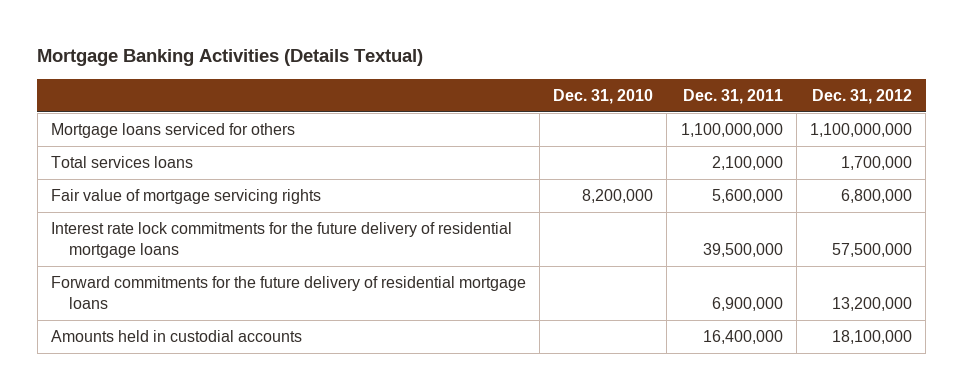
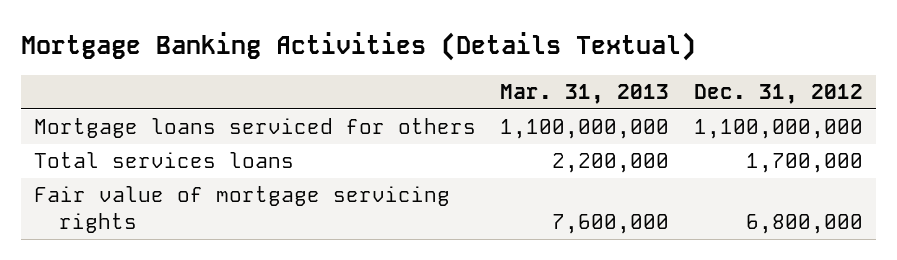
- | Dec. 31, 2010 | Dec. 31, 2011 | Dec. 31, 2012
+ | Mar. 31, 2013 | Dec. 31, 2012
- Interest rate lock commitments for the future delivery of residential mortgage loans | | 39,500,000 | 57,500,000
- Forward commitments for the future delivery of residential mortgage loans | | 6,900,000 | 13,200,000
- Amounts held in custodial accounts | | 16,400,000 | 18,100,000

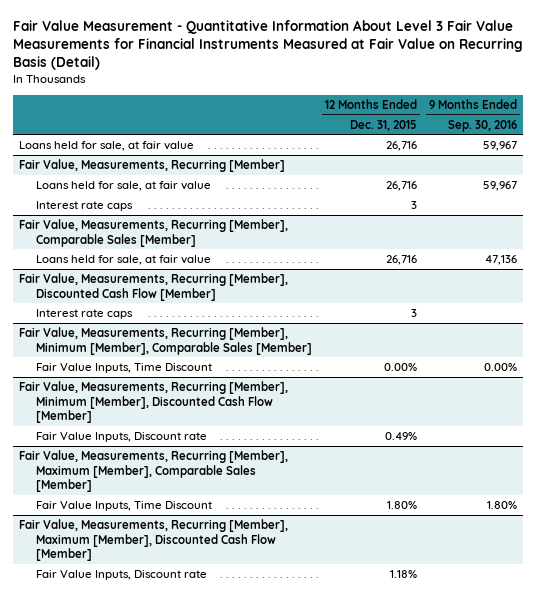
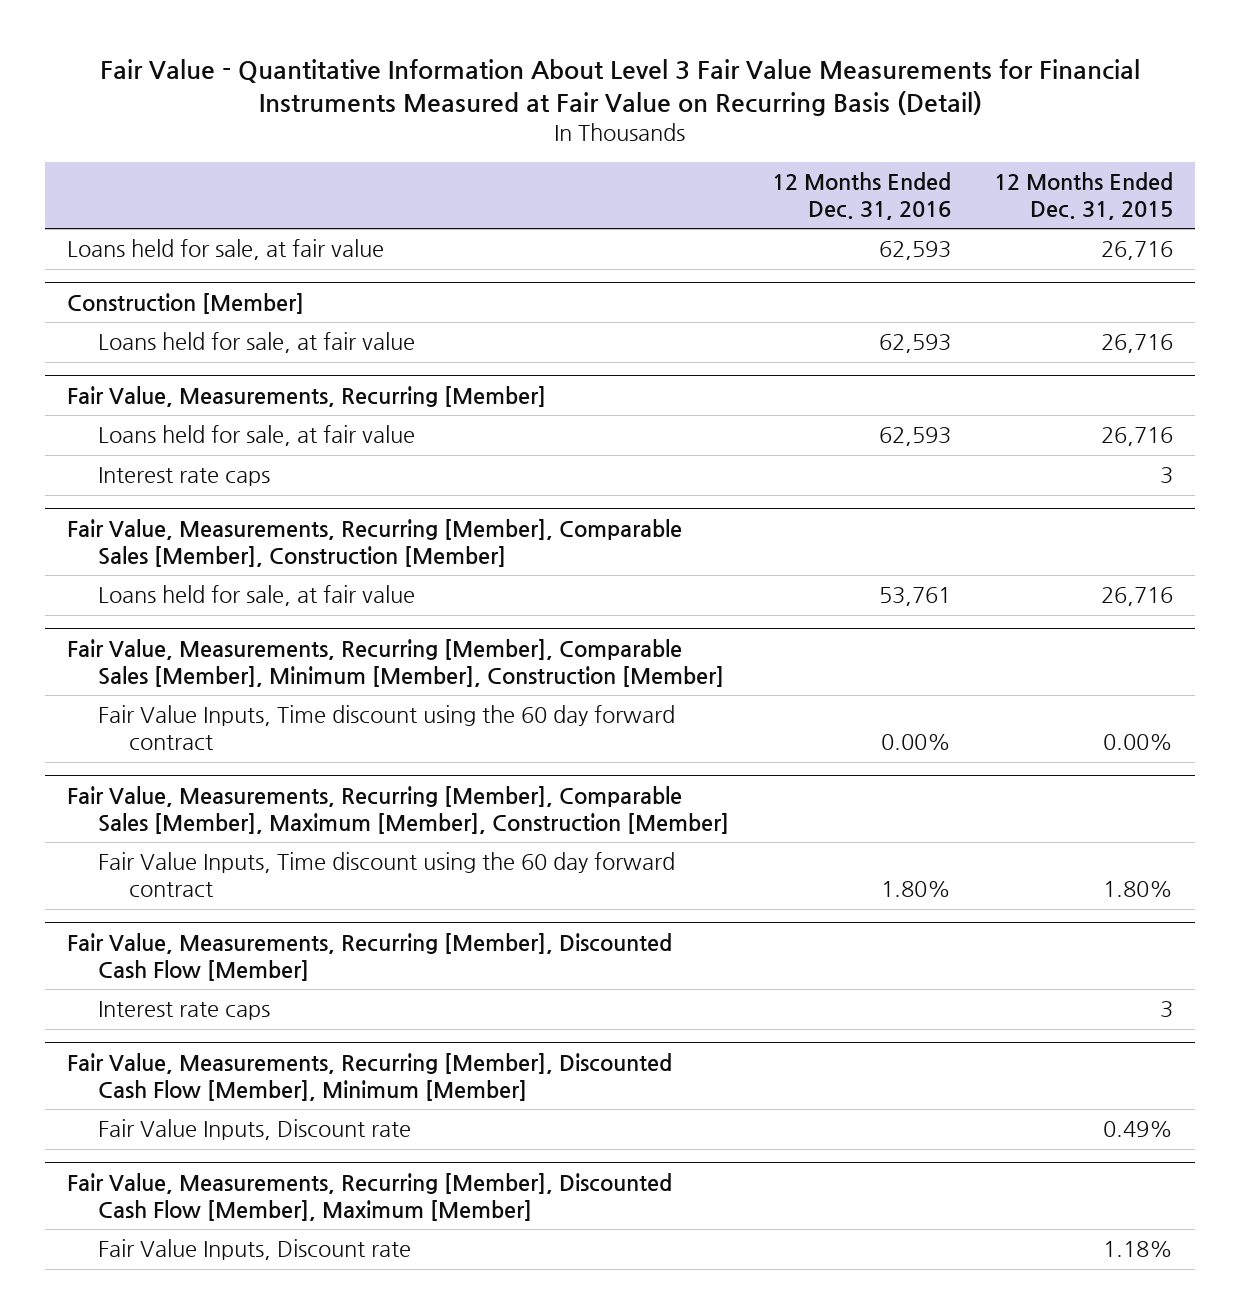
- Fair Value Measurement - Quantitative Information About Level 3 Fair Value Measurements for Financial Instruments Measured at Fair Value on Recurring Basis (Detail)
+ Fair Value - Quantitative Information About Level 3 Fair Value Measurements for Financial Instruments Measured at Fair Value on Recurring Basis (Detail)
- | 12 Months Ended Dec. 31, 2015 | 9 Months Ended Sep. 30, 2016
+ | 12 Months Ended Dec. 31, 2016 | 12 Months Ended Dec. 31, 2015
+ Construction [Member]
+ Loans held for sale, at fair value | 62,593 | 26,716
- Fair Value, Measurements, Recurring [Member], Comparable Sales [Member]
+ Fair Value, Measurements, Recurring [Member], Comparable Sales [Member], Construction [Member]
+ Fair Value, Measurements, Recurring [Member], Comparable Sales [Member], Minimum [Member], Construction [Member]
+ Fair Value Inputs, Time discount using the 60 day forward contract | 0.00% | 0.00%
+ Fair Value, Measurements, Recurring [Member], Comparable Sales [Member], Maximum [Member], Construction [Member]
+ Fair Value Inputs, Time discount using the 60 day forward contract | 1.80% | 1.80%
- Fair Value, Measurements, Recurring [Member], Minimum [Member], Comparable Sales [Member]
- Fair Value Inputs, Time Discount | 0.00% | 0.00%
- Fair Value, Measurements, Recurring [Member], Minimum [Member], Discounted Cash Flow [Member]
+ Fair Value, Measurements, Recurring [Member], Discounted Cash Flow [Member], Minimum [Member]
- Fair Value, Measurements, Recurring [Member], Maximum [Member], Comparable Sales [Member]
- Fair Value Inputs, Time Discount | 1.80% | 1.80%
- Fair Value, Measurements, Recurring [Member], Maximum [Member], Discounted Cash Flow [Member]
+ Fair Value, Measurements, Recurring [Member], Discounted Cash Flow [Member], Maximum [Member]

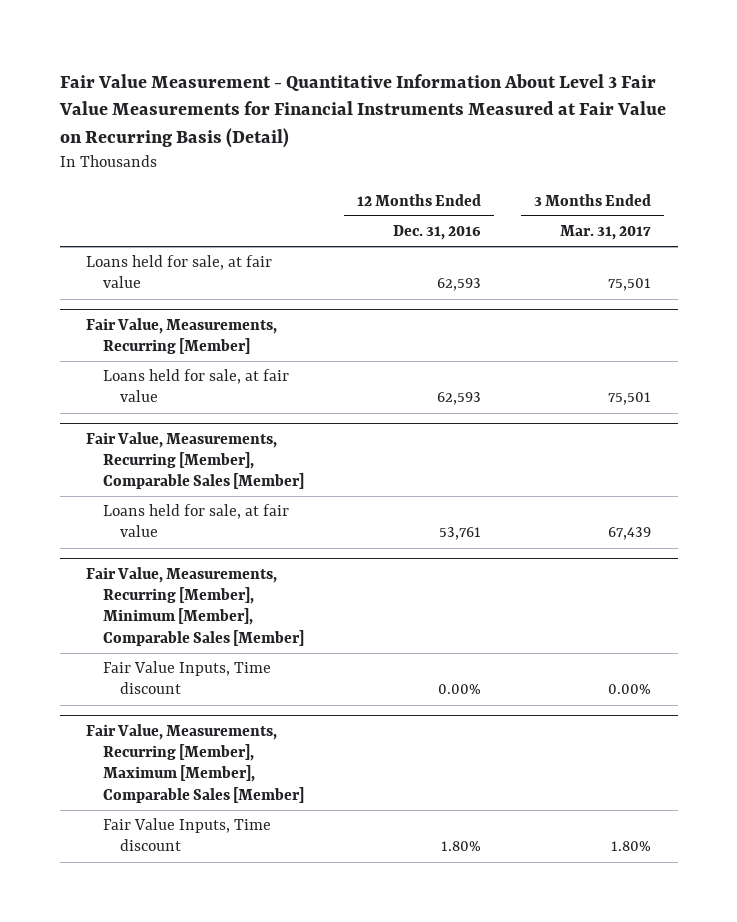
- Fair Value - Quantitative Information About Level 3 Fair Value Measurements for Financial Instruments Measured at Fair Value on Recurring Basis (Detail)
+ Fair Value Measurement - Quantitative Information About Level 3 Fair Value Measurements for Financial Instruments Measured at Fair Value on Recurring Basis (Detail)
- | 12 Months Ended Dec. 31, 2016 | 12 Months Ended Dec. 31, 2015
+ | 12 Months Ended Dec. 31, 2016 | 3 Months Ended Mar. 31, 2017
- Construction [Member]
- Loans held for sale, at fair value | 62,593 | 26,716
@ Fair Value, Measurements, Recurring [Member]
- Interest rate caps | | 3
- Fair Value, Measurements, Recurring [Member], Comparable Sales [Member], Construction [Member]
+ Fair Value, Measurements, Recurring [Member], Comparable Sales [Member]
- Fair Value, Measurements, Recurring [Member], Comparable Sales [Member], Minimum [Member], Construction [Member]
- Fair Value Inputs, Time discount using the 60 day forward contract | 0.00% | 0.00%
- Fair Value, Measurements, Recurring [Member], Comparable Sales [Member], Maximum [Member], Construction [Member]
- Fair Value Inputs, Time discount using the 60 day forward contract | 1.80% | 1.80%
- Fair Value, Measurements, Recurring [Member], Discounted Cash Flow [Member]
- Interest rate caps | | 3
- Fair Value, Measurements, Recurring [Member], Discounted Cash Flow [Member], Minimum [Member]
- Fair Value Inputs, Discount rate | | 0.49%
- Fair Value, Measurements, Recurring [Member], Discounted Cash Flow [Member], Maximum [Member]
- Fair Value Inputs, Discount rate | | 1.18%
+ Fair Value, Measurements, Recurring [Member], Minimum [Member], Comparable Sales [Member]
+ Fair Value Inputs, Time discount | 0.00% | 0.00%
+ Fair Value, Measurements, Recurring [Member], Maximum [Member], Comparable Sales [Member]
+ Fair Value Inputs, Time discount | 1.80% | 1.80%

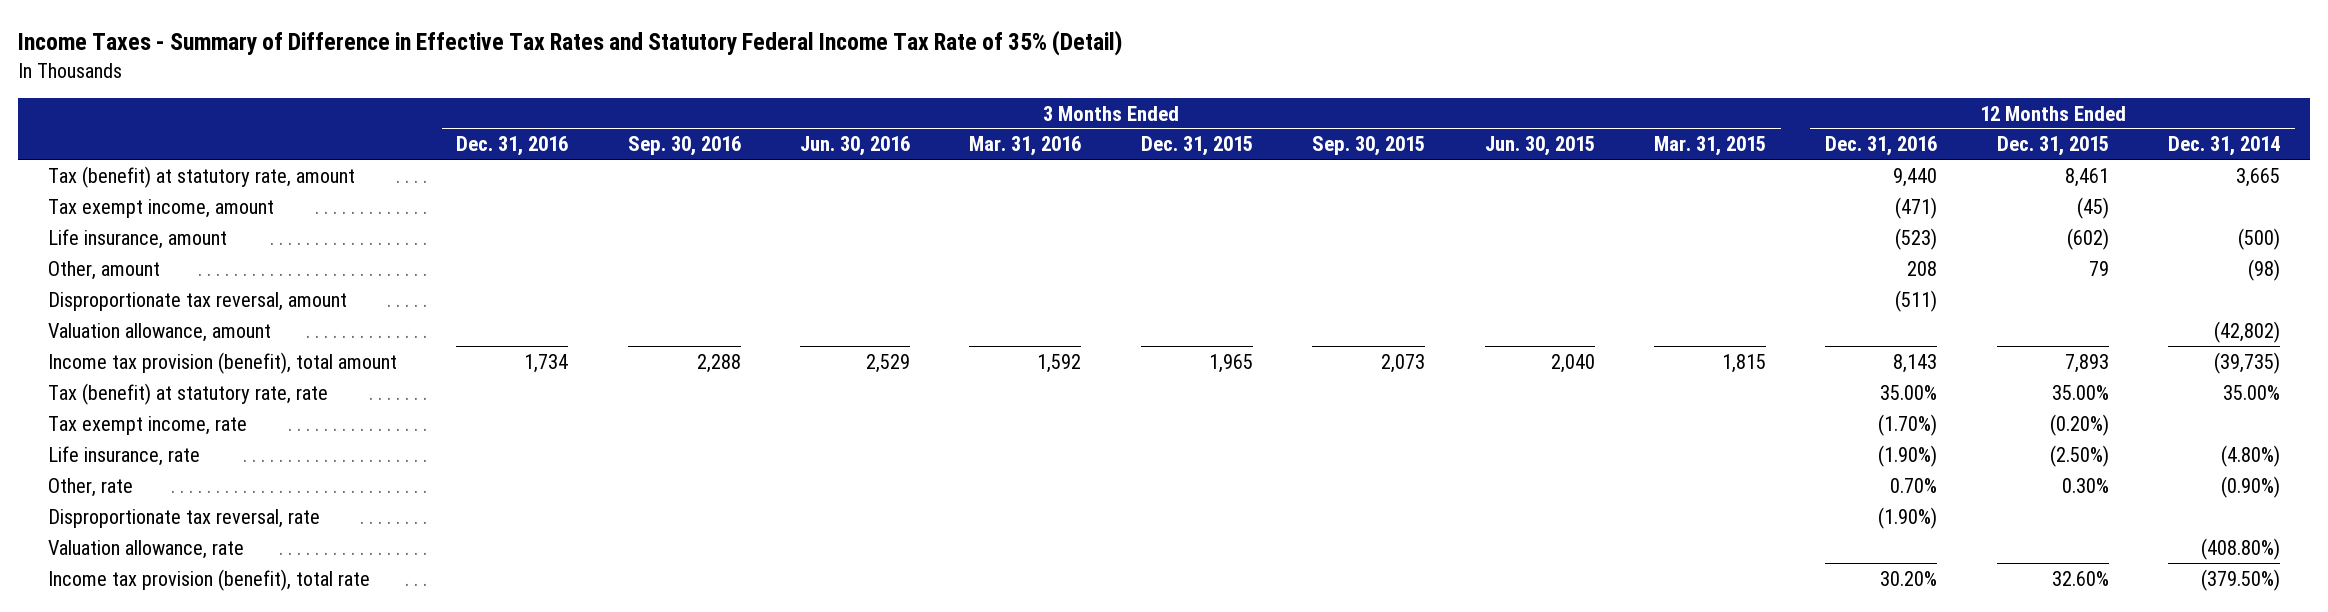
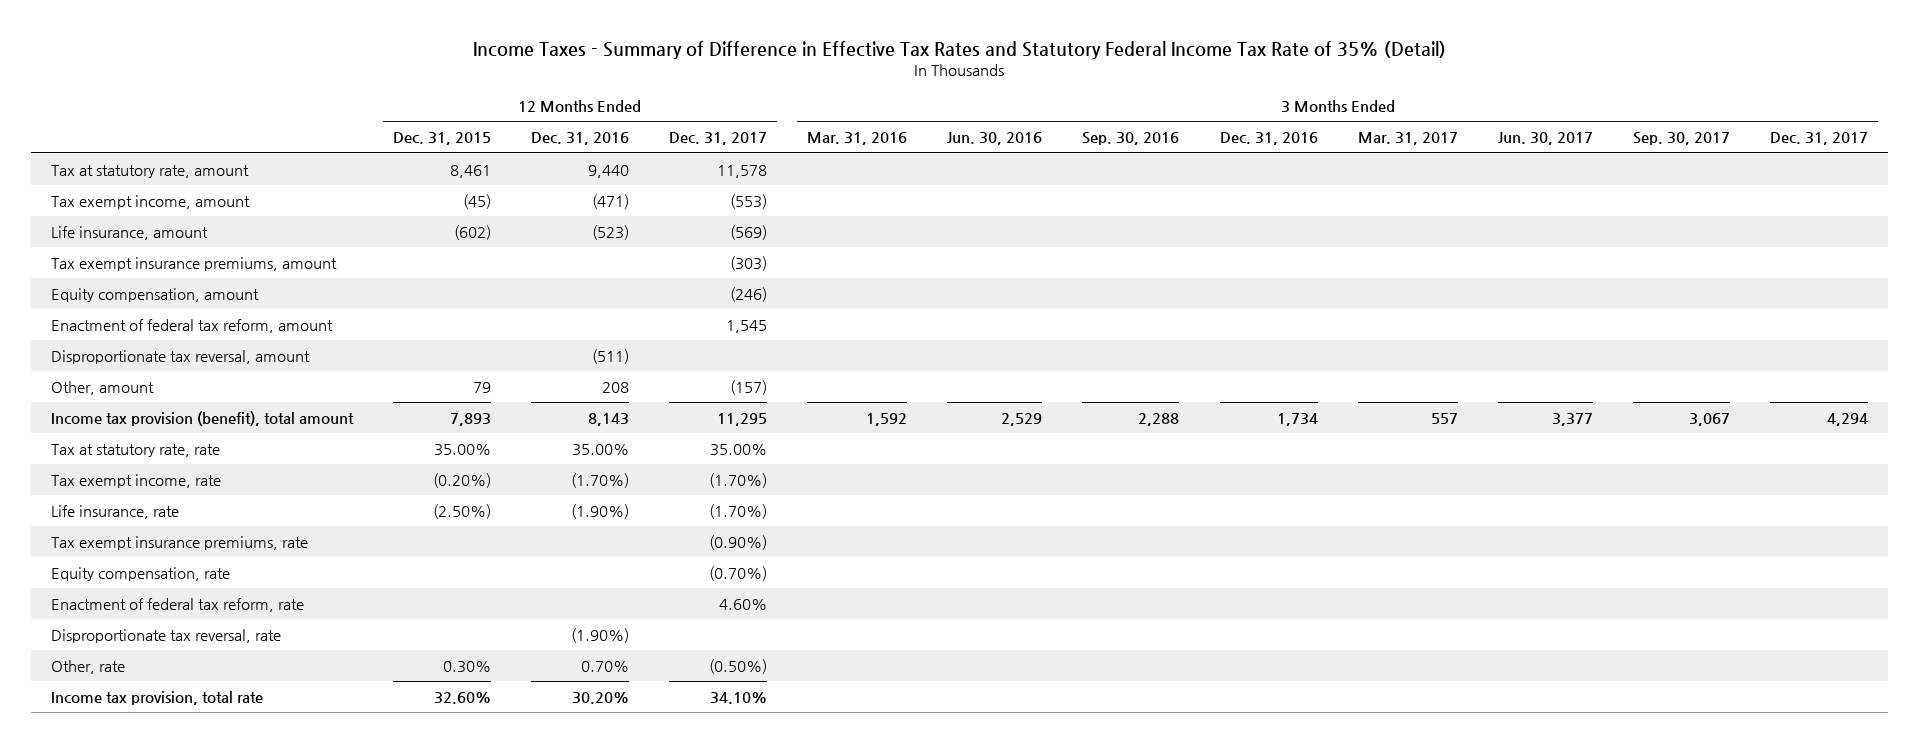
- | 3 Months Ended Dec. 31, 2016 | 3 Months Ended Sep. 30, 2016 | 3 Months Ended Jun. 30, 2016 | 3 Months Ended Mar. 31, 2016 | 3 Months Ended Dec. 31, 2015 | 3 Months Ended Sep. 30, 2015 | 3 Months Ended Jun. 30, 2015 | 3 Months Ended Mar. 31, 2015 | 12 Months Ended Dec. 31, 2016 | 12 Months Ended Dec. 31, 2015 | 12 Months Ended Dec. 31, 2014
+ | 12 Months Ended Dec. 31, 2015 | 12 Months Ended Dec. 31, 2016 | 12 Months Ended Dec. 31, 2017 | 3 Months Ended Mar. 31, 2016 | 3 Months Ended Jun. 30, 2016 | 3 Months Ended Sep. 30, 2016 | 3 Months Ended Dec. 31, 2016 | 3 Months Ended Mar. 31, 2017 | 3 Months Ended Jun. 30, 2017 | 3 Months Ended Sep. 30, 2017 | 3 Months Ended Dec. 31, 2017
- Tax (benefit) at statutory rate, amount | | | | | | | | | 9,440 | 8,461 | 3,665
+ Tax at statutory rate, amount | 8,461 | 9,440 | 11,578 | | | | | | | |
+ Tax exempt insurance premiums, amount | | | (303) | | | | | | | |
+ Equity compensation, amount | | | (246) | | | | | | | |
+ Enactment of federal tax reform, amount | | | 1,545 | | | | | | | |
- Valuation allowance, amount | | | | | | | | | | | (42,802)
moved down: Other, amount | 79 | 208 | (157) | | | | | | | |
- Tax (benefit) at statutory rate, rate | | | | | | | | | 35.00% | 35.00% | 35.00%
+ Tax at statutory rate, rate | 35.00% | 35.00% | 35.00% | | | | | | | |
+ Tax exempt insurance premiums, rate | | | (0.90%) | | | | | | | |
+ Equity compensation, rate | | | (0.70%) | | | | | | | |
+ Enactment of federal tax reform, rate | | | 4.60% | | | | | | | |
- Valuation allowance, rate | | | | | | | | | | | (408.80%)
- Income tax provision (benefit), total rate | | | | | | | | | 30.20% | 32.60% | (379.50%)
moved down: Other, rate | 0.30% | 0.70% | (0.50%) | | | | | | | |
+ Income tax provision, total rate | 32.60% | 30.20% | 34.10% | | | | | | | |

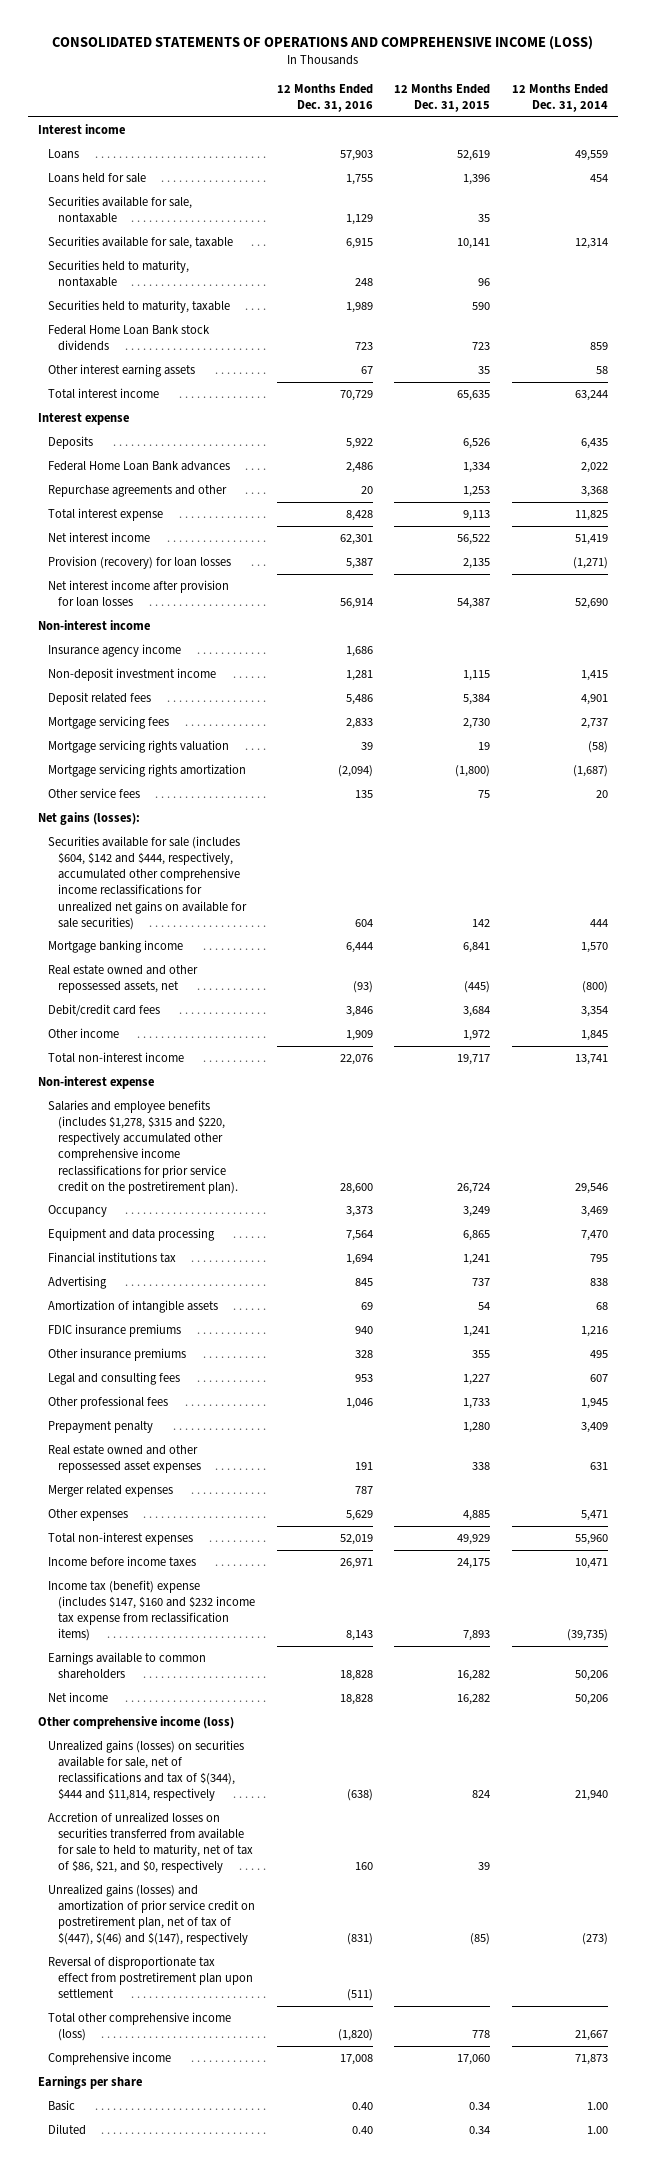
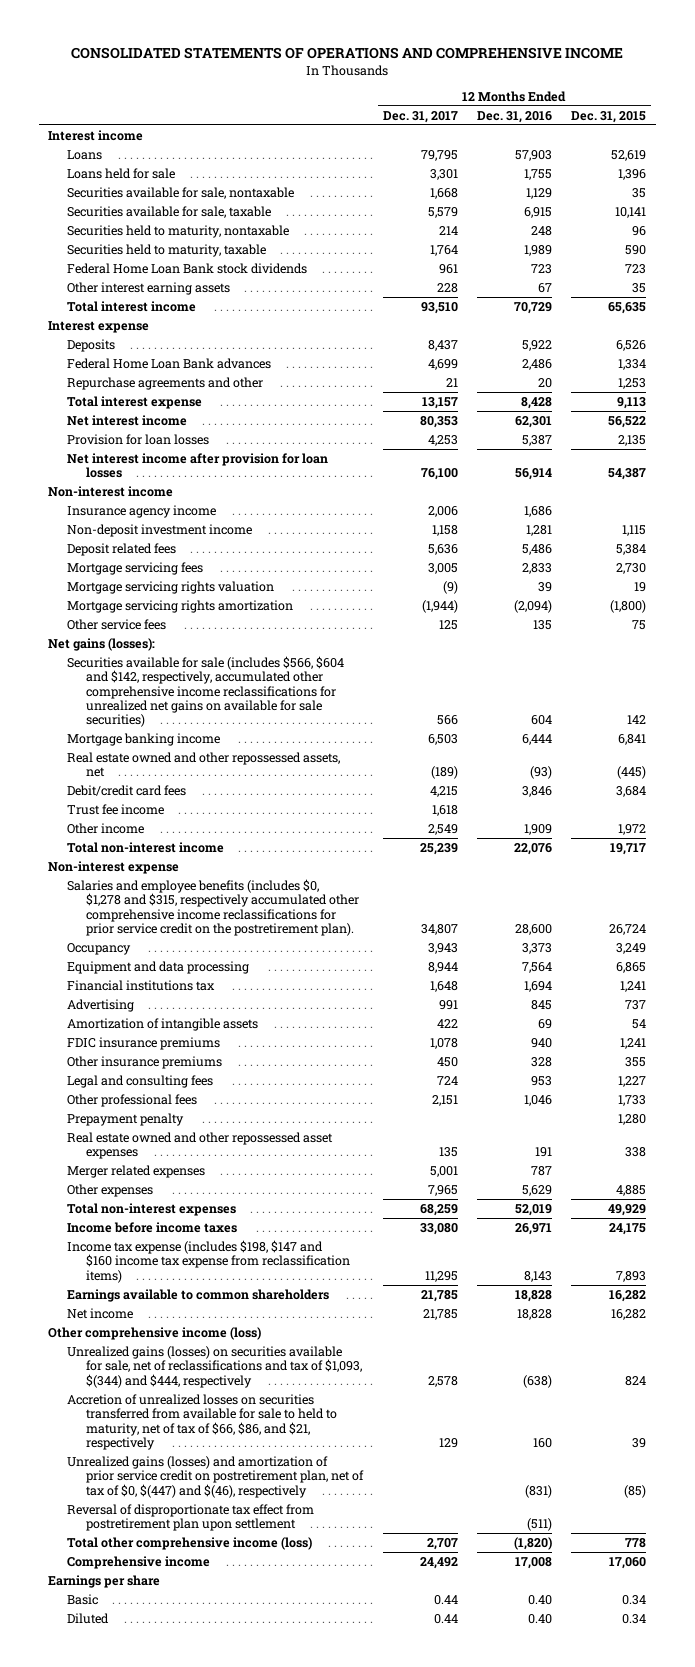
- CONSOLIDATED STATEMENTS OF OPERATIONS AND COMPREHENSIVE INCOME (LOSS)
+ CONSOLIDATED STATEMENTS OF OPERATIONS AND COMPREHENSIVE INCOME
- | 12 Months Ended Dec. 31, 2016 | 12 Months Ended Dec. 31, 2015 | 12 Months Ended Dec. 31, 2014
+ | 12 Months Ended Dec. 31, 2017 | 12 Months Ended Dec. 31, 2016 | 12 Months Ended Dec. 31, 2015
- Provision (recovery) for loan losses | 5,387 | 2,135 | (1,271)
+ Provision for loan losses | 4,253 | 5,387 | 2,135
- Securities available for sale (includes $604, $142 and $444, respectively, accumulated other comprehensive income reclassifications for unrealized net gains on available for sale securities) | 604 | 142 | 444
+ Securities available for sale (includes $566, $604 and $142, respectively, accumulated other comprehensive income reclassifications for unrealized net gains on available for sale securities) | 566 | 604 | 142
+ Trust fee income | 1,618 | |
- Salaries and employee benefits (includes $1,278, $315 and $220, respectively accumulated other comprehensive income reclassifications for prior service credit on the postretirement plan). | 28,600 | 26,724 | 29,546
+ Salaries and employee benefits (includes $0, $1,278 and $315, respectively accumulated other comprehensive income reclassifications for prior service credit on the postretirement plan). | 34,807 | 28,600 | 26,724
- Income tax (benefit) expense (includes $147, $160 and $232 income tax expense from reclassification items) | 8,143 | 7,893 | (39,735)
+ Income tax expense (includes $198, $147 and $160 income tax expense from reclassification items) | 11,295 | 8,143 | 7,893
- Unrealized gains (losses) on securities available for sale, net of reclassifications and tax of $(344), $444 and $11,814, respectively | (638) | 824 | 21,940
- Accretion of unrealized losses on securities transferred from available for sale to held to maturity, net of tax of $86, $21, and $0, respectively | 160 | 39 |
- Unrealized gains (losses) and amortization of prior service credit on postretirement plan, net of tax of $(447), $(46) and $(147), respectively | (831) | (85) | (273)
+ Unrealized gains (losses) on securities available for sale, net of reclassifications and tax of $1,093, $(344) and $444, respectively | 2,578 | (638) | 824
+ Accretion of unrealized losses on securities transferred from available for sale to held to maturity, net of tax of $66, $86, and $21, respectively | 129 | 160 | 39
+ Unrealized gains (losses) and amortization of prior service credit on postretirement plan, net of tax of $0, $(447) and $(46), respectively | | (831) | (85)

